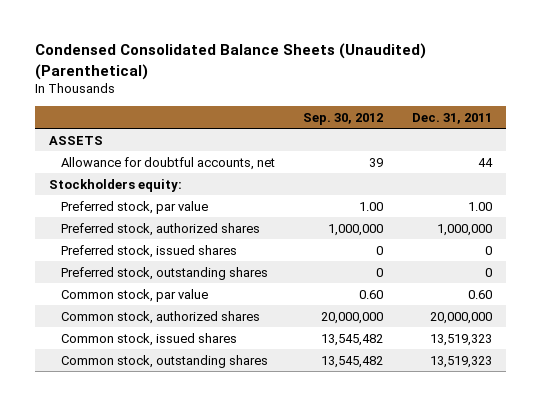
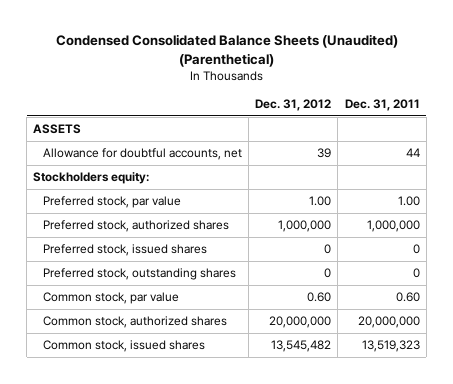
- | Sep. 30, 2012 | Dec. 31, 2011
+ | Dec. 31, 2012 | Dec. 31, 2011
- Common stock, outstanding shares | 13,545,482 | 13,519,323

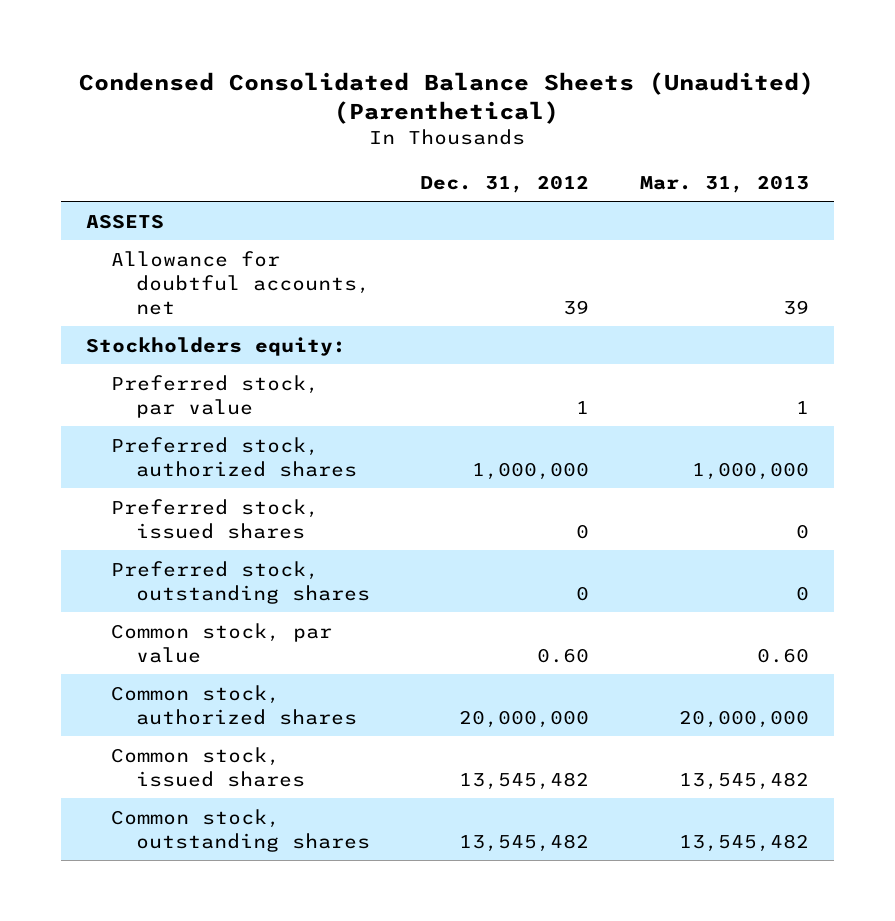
- | Dec. 31, 2012 | Dec. 31, 2011
+ | Dec. 31, 2012 | Mar. 31, 2013
- Preferred stock, par value | 1.00 | 1.00
+ Preferred stock, par value | 1 | 1
+ Common stock, outstanding shares | 13,545,482 | 13,545,482

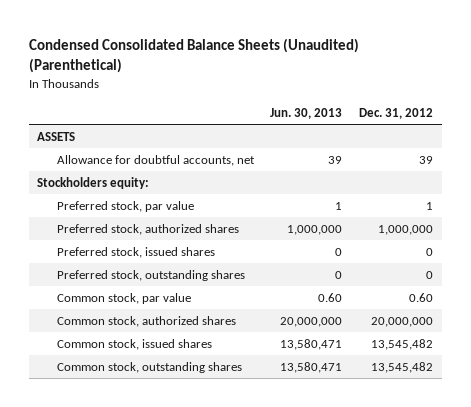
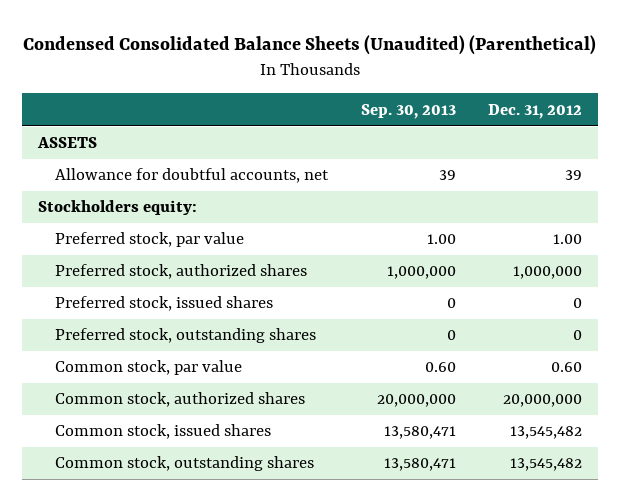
- | Jun. 30, 2013 | Dec. 31, 2012
+ | Sep. 30, 2013 | Dec. 31, 2012
- Preferred stock, par value | 1 | 1
+ Preferred stock, par value | 1.00 | 1.00

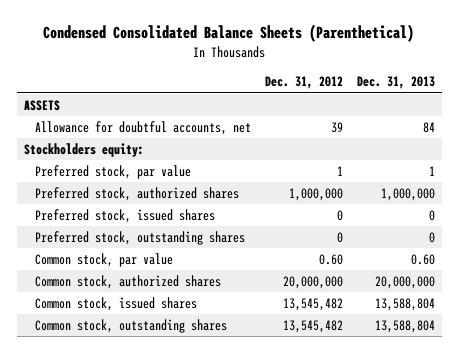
- Condensed Consolidated Balance Sheets (Unaudited) (Parenthetical)
+ Condensed Consolidated Balance Sheets (Parenthetical)
- | Sep. 30, 2013 | Dec. 31, 2012
+ | Dec. 31, 2012 | Dec. 31, 2013
- Preferred stock, par value | 1.00 | 1.00
+ Preferred stock, par value | 1 | 1

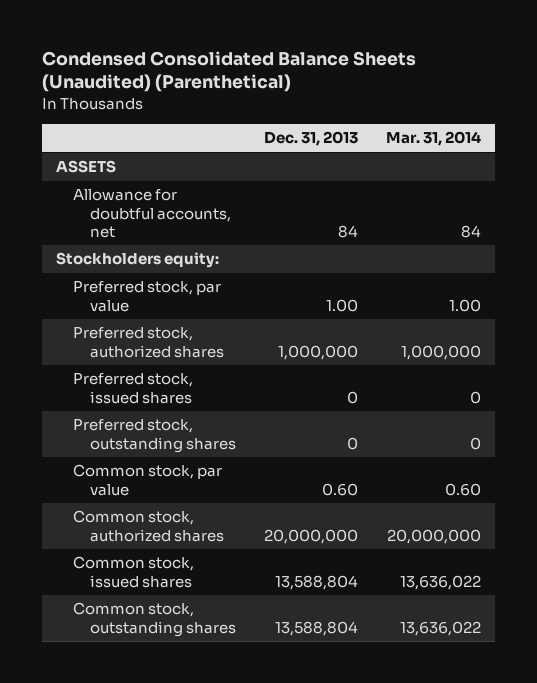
- Condensed Consolidated Balance Sheets (Parenthetical)
+ Condensed Consolidated Balance Sheets (Unaudited) (Parenthetical)
- | Dec. 31, 2012 | Dec. 31, 2013
+ | Dec. 31, 2013 | Mar. 31, 2014
- Preferred stock, par value | 1 | 1
+ Preferred stock, par value | 1.00 | 1.00

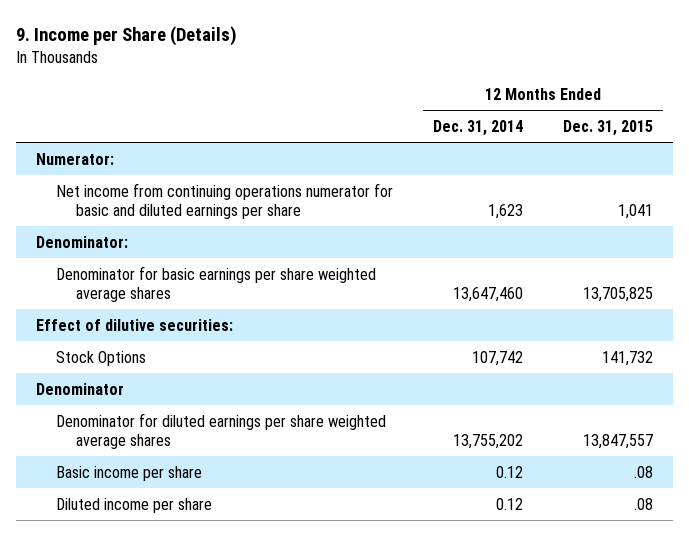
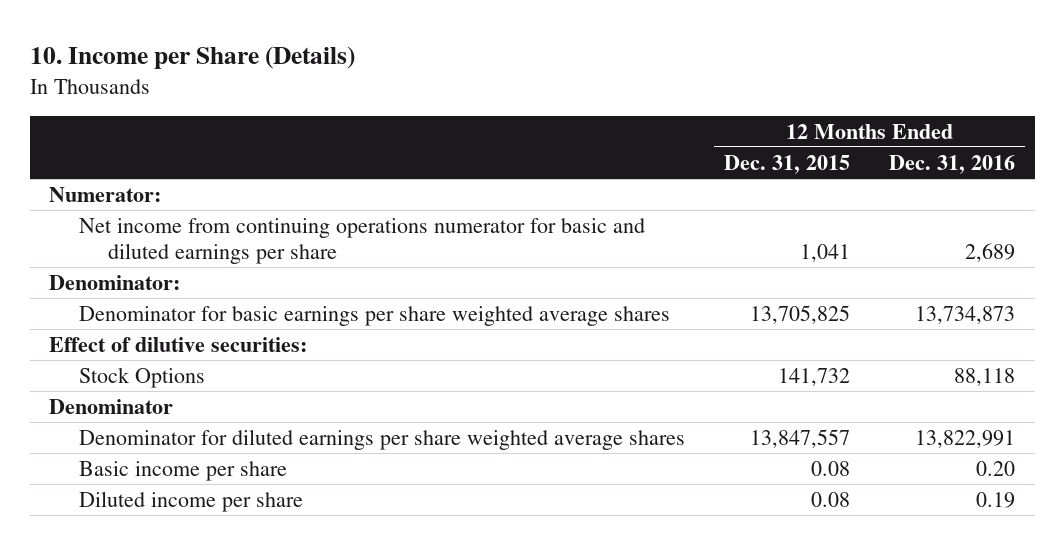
- 9. Income per Share (Details)
+ 10. Income per Share (Details)
- | 12 Months Ended Dec. 31, 2014 | 12 Months Ended Dec. 31, 2015
+ | 12 Months Ended Dec. 31, 2015 | 12 Months Ended Dec. 31, 2016
- Basic income per share | 0.12 | .08
- Diluted income per share | 0.12 | .08
+ Basic income per share | 0.08 | 0.20
+ Diluted income per share | 0.08 | 0.19

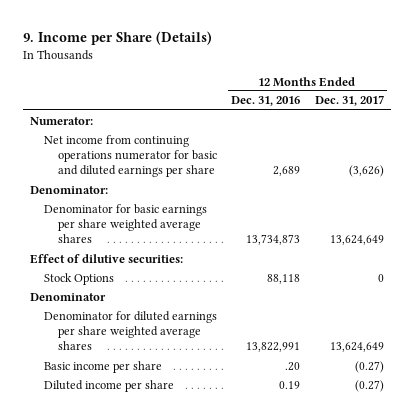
- 10. Income per Share (Details)
+ 9. Income per Share (Details)
- | 12 Months Ended Dec. 31, 2015 | 12 Months Ended Dec. 31, 2016
+ | 12 Months Ended Dec. 31, 2016 | 12 Months Ended Dec. 31, 2017
- Basic income per share | 0.08 | 0.20
+ Basic income per share | .20 | (0.27)

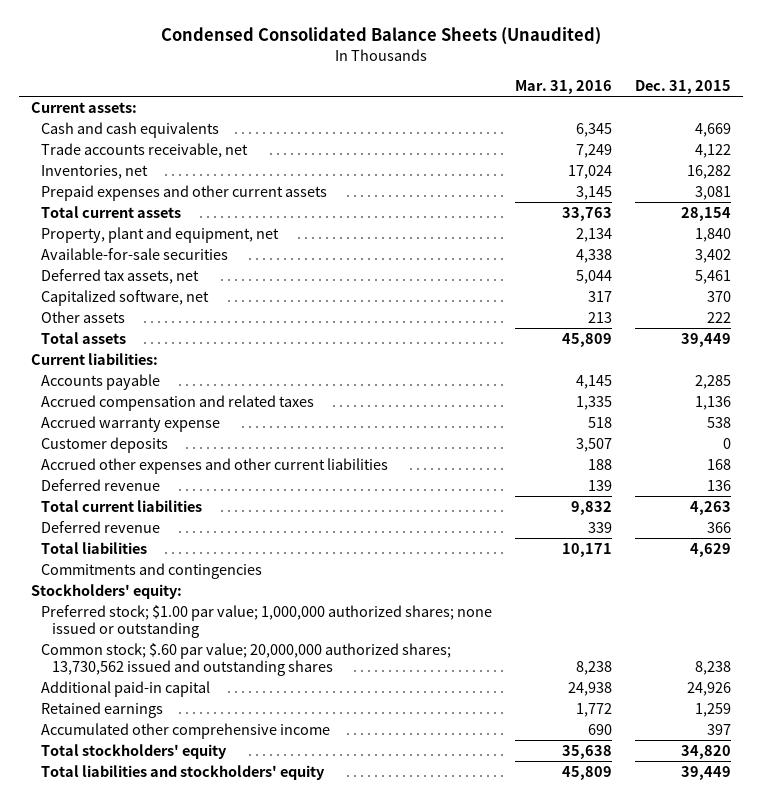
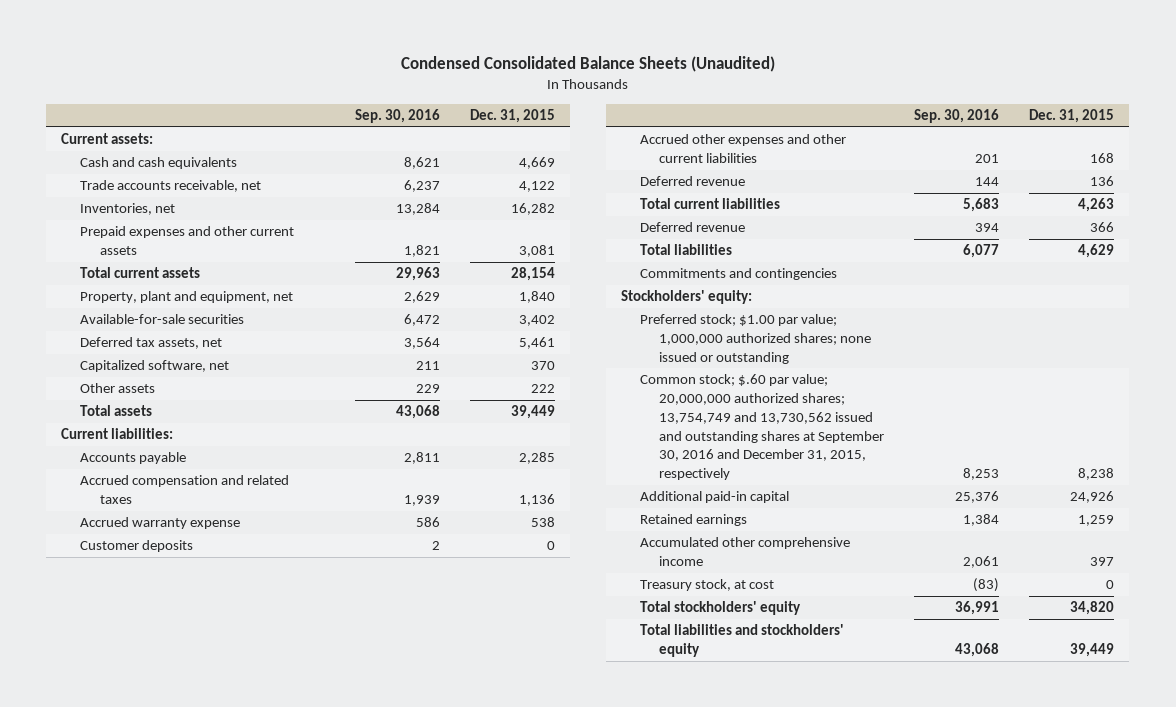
- | Mar. 31, 2016 | Dec. 31, 2015
+ | Sep. 30, 2016 | Dec. 31, 2015
- Common stock; $.60 par value; 20,000,000 authorized shares; 13,730,562 issued and outstanding shares | 8,238 | 8,238
+ Common stock; $.60 par value; 20,000,000 authorized shares; 13,754,749 and 13,730,562 issued and outstanding shares at September 30, 2016 and December 31, 2015, respectively | 8,253 | 8,238
+ Treasury stock, at cost | (83) | 0

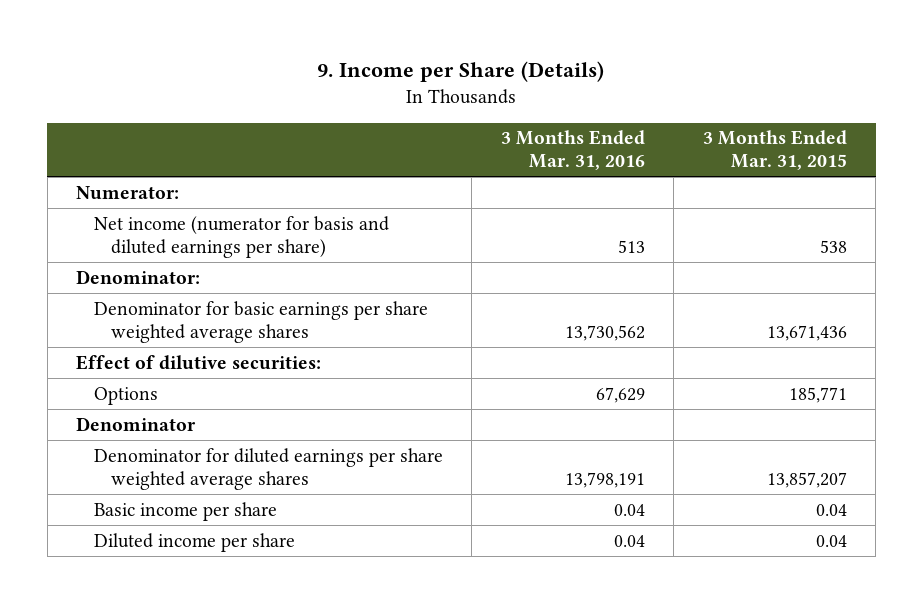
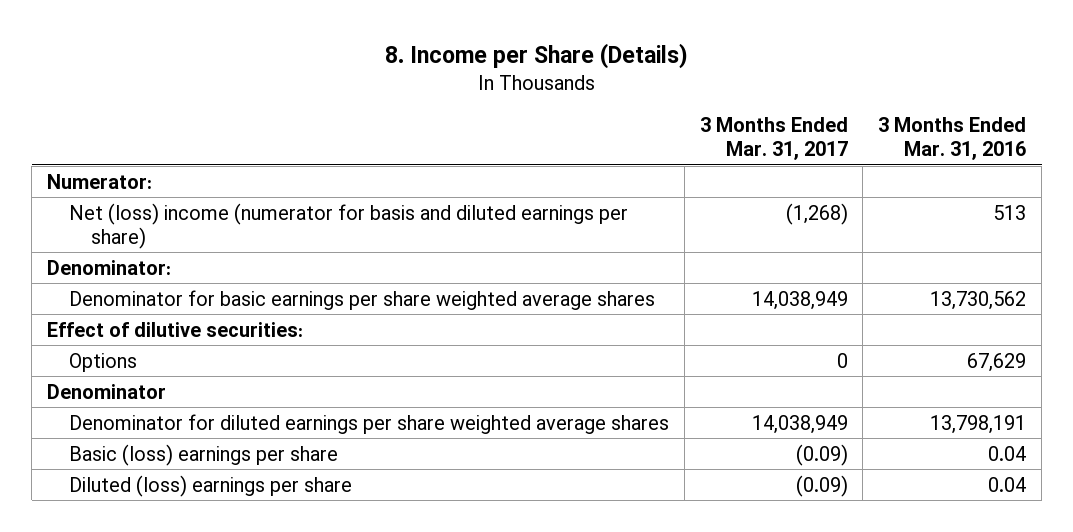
- 9. Income per Share (Details)
+ 8. Income per Share (Details)
- | 3 Months Ended Mar. 31, 2016 | 3 Months Ended Mar. 31, 2015
+ | 3 Months Ended Mar. 31, 2017 | 3 Months Ended Mar. 31, 2016
- Net income (numerator for basis and diluted earnings per share) | 513 | 538
+ Net (loss) income (numerator for basis and diluted earnings per share) | (1,268) | 513
- Basic income per share | 0.04 | 0.04
- Diluted income per share | 0.04 | 0.04
+ Basic (loss) earnings per share | (0.09) | 0.04
+ Diluted (loss) earnings per share | (0.09) | 0.04

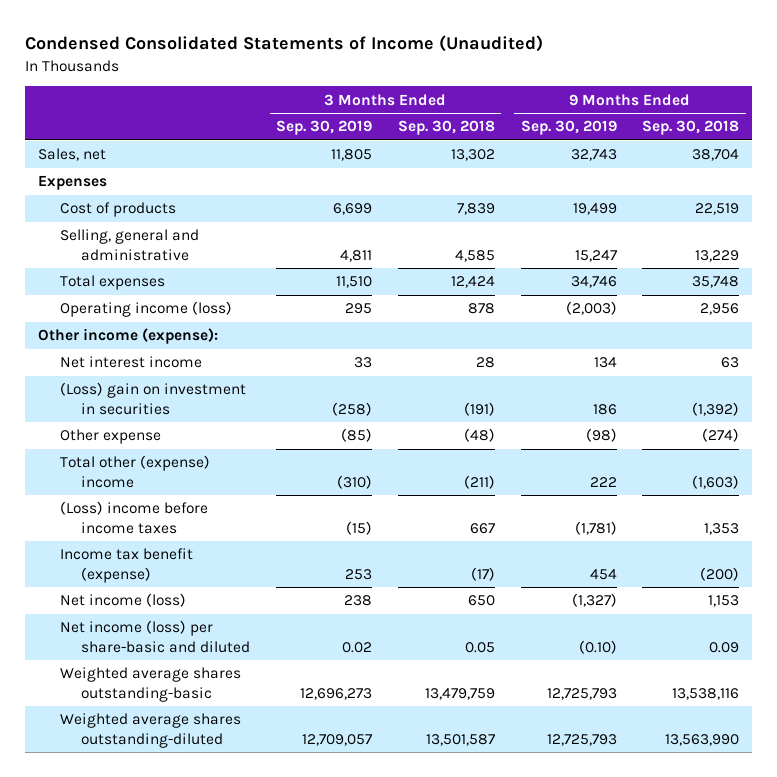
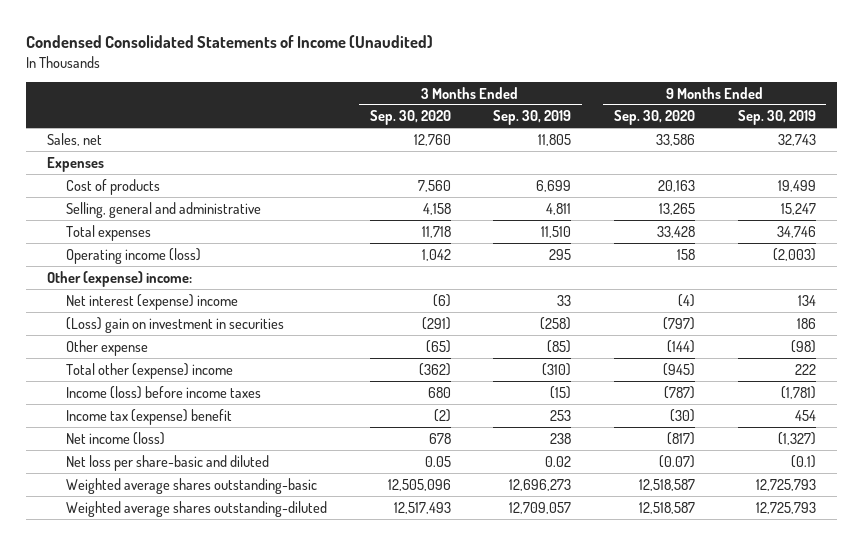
- | 3 Months Ended Sep. 30, 2019 | 3 Months Ended Sep. 30, 2018 | 9 Months Ended Sep. 30, 2019 | 9 Months Ended Sep. 30, 2018
+ | 3 Months Ended Sep. 30, 2020 | 3 Months Ended Sep. 30, 2019 | 9 Months Ended Sep. 30, 2020 | 9 Months Ended Sep. 30, 2019
- Other income (expense):
- Net interest income | 33 | 28 | 134 | 63
+ Other (expense) income:
+ Net interest (expense) income | (6) | 33 | (4) | 134
- (Loss) income before income taxes | (15) | 667 | (1,781) | 1,353
- Income tax benefit (expense) | 253 | (17) | 454 | (200)
+ Income (loss) before income taxes | 680 | (15) | (787) | (1,781)
+ Income tax (expense) benefit | (2) | 253 | (30) | 454
- Net income (loss) per share-basic and diluted | 0.02 | 0.05 | (0.10) | 0.09
+ Net loss per share-basic and diluted | 0.05 | 0.02 | (0.07) | (0.1)

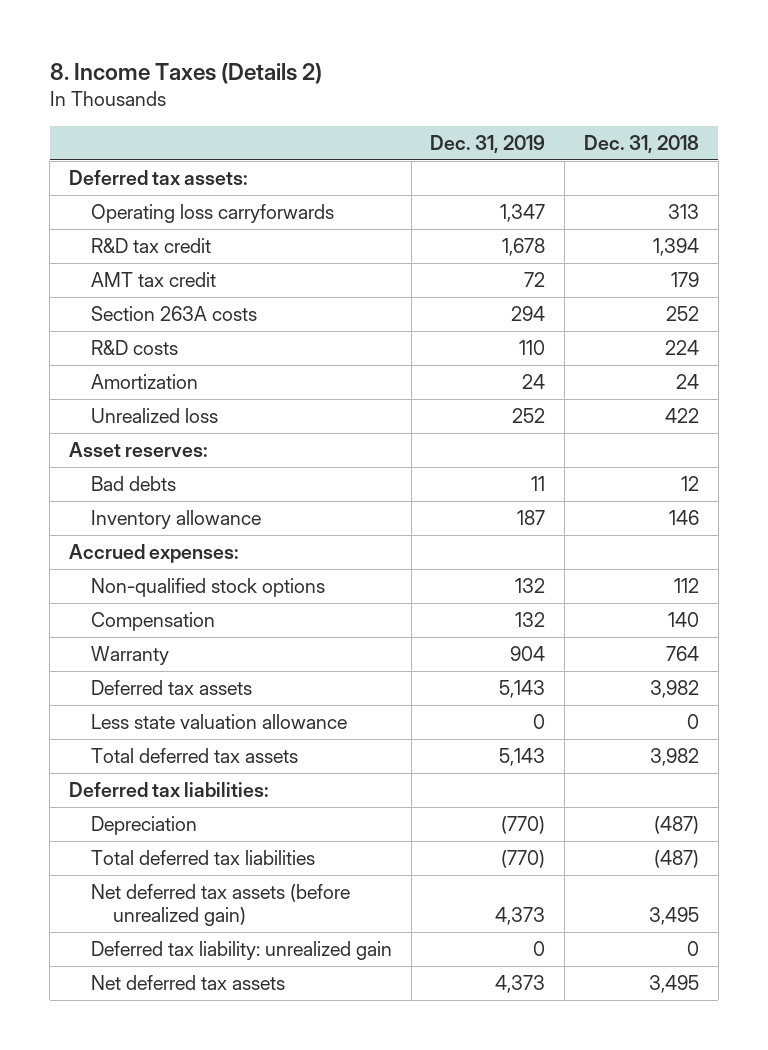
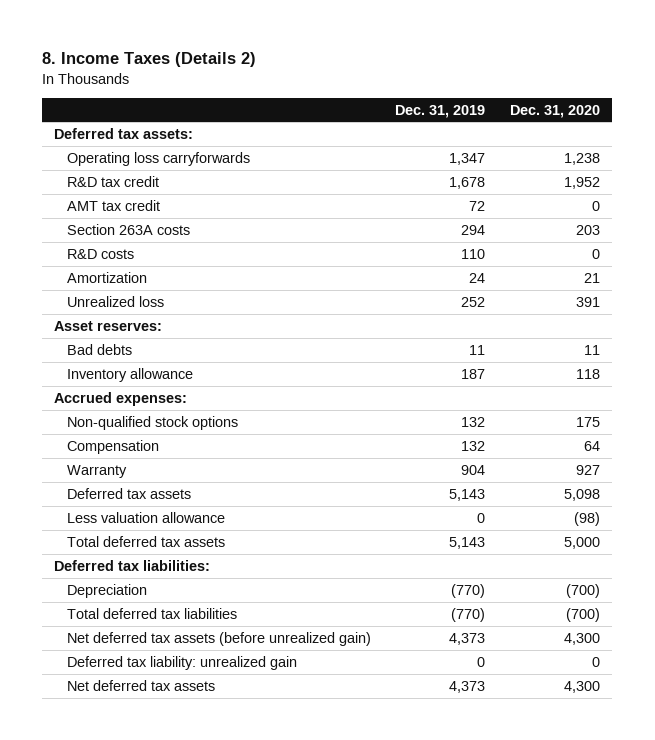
- | Dec. 31, 2019 | Dec. 31, 2018
+ | Dec. 31, 2019 | Dec. 31, 2020
- Less state valuation allowance | 0 | 0
+ Less valuation allowance | 0 | (98)

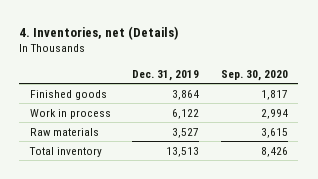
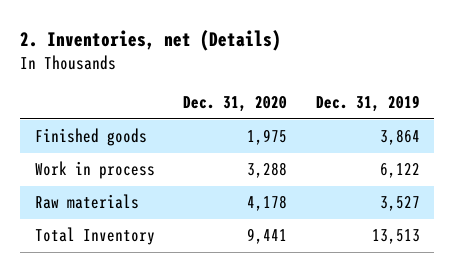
- 4. Inventories, net (Details)
+ 2. Inventories, net (Details)
- | Dec. 31, 2019 | Sep. 30, 2020
+ | Dec. 31, 2020 | Dec. 31, 2019
- Total inventory | 13,513 | 8,426
+ Total Inventory | 9,441 | 13,513

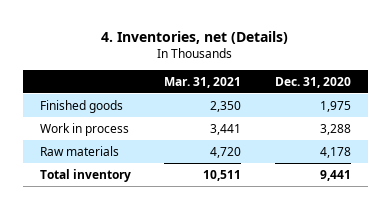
- 2. Inventories, net (Details)
+ 4. Inventories, net (Details)
- | Dec. 31, 2020 | Dec. 31, 2019
+ | Mar. 31, 2021 | Dec. 31, 2020
- Total Inventory | 9,441 | 13,513
+ Total inventory | 10,511 | 9,441

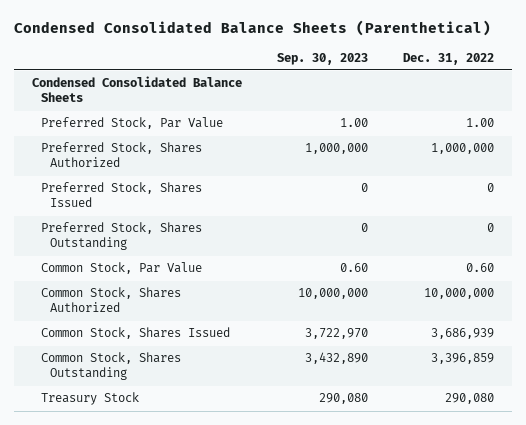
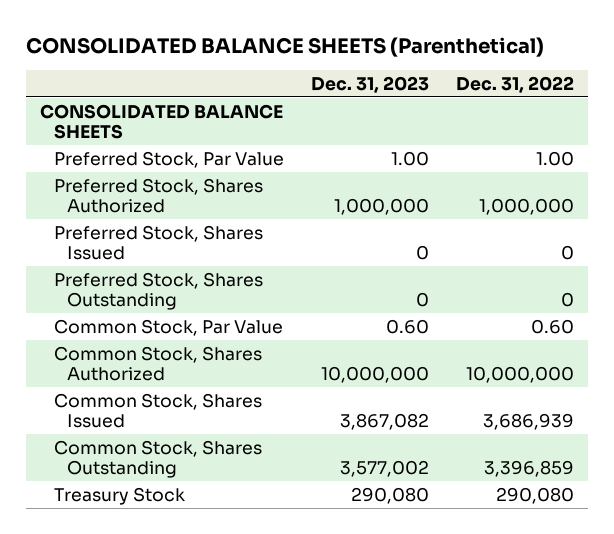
- Condensed Consolidated Balance Sheets (Parenthetical)
+ CONSOLIDATED BALANCE SHEETS (Parenthetical)
- | Sep. 30, 2023 | Dec. 31, 2022
+ | Dec. 31, 2023 | Dec. 31, 2022
- Condensed Consolidated Balance Sheets
+ CONSOLIDATED BALANCE SHEETS

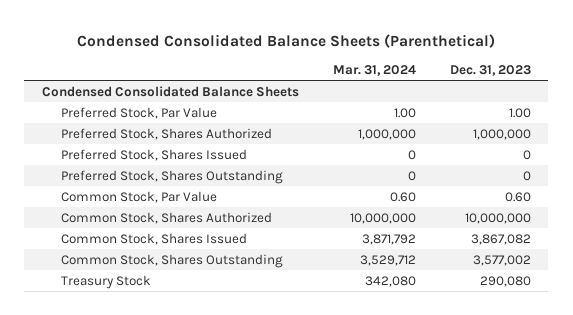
- CONSOLIDATED BALANCE SHEETS (Parenthetical)
+ Condensed Consolidated Balance Sheets (Parenthetical)
- | Dec. 31, 2023 | Dec. 31, 2022
+ | Mar. 31, 2024 | Dec. 31, 2023
- CONSOLIDATED BALANCE SHEETS
+ Condensed Consolidated Balance Sheets

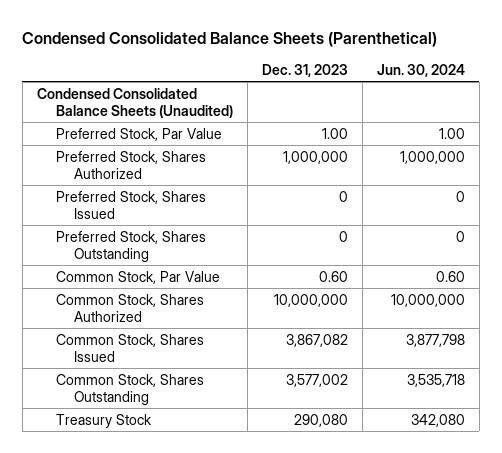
- | Mar. 31, 2024 | Dec. 31, 2023
+ | Dec. 31, 2023 | Jun. 30, 2024
- Condensed Consolidated Balance Sheets
+ Condensed Consolidated Balance Sheets (Unaudited)

